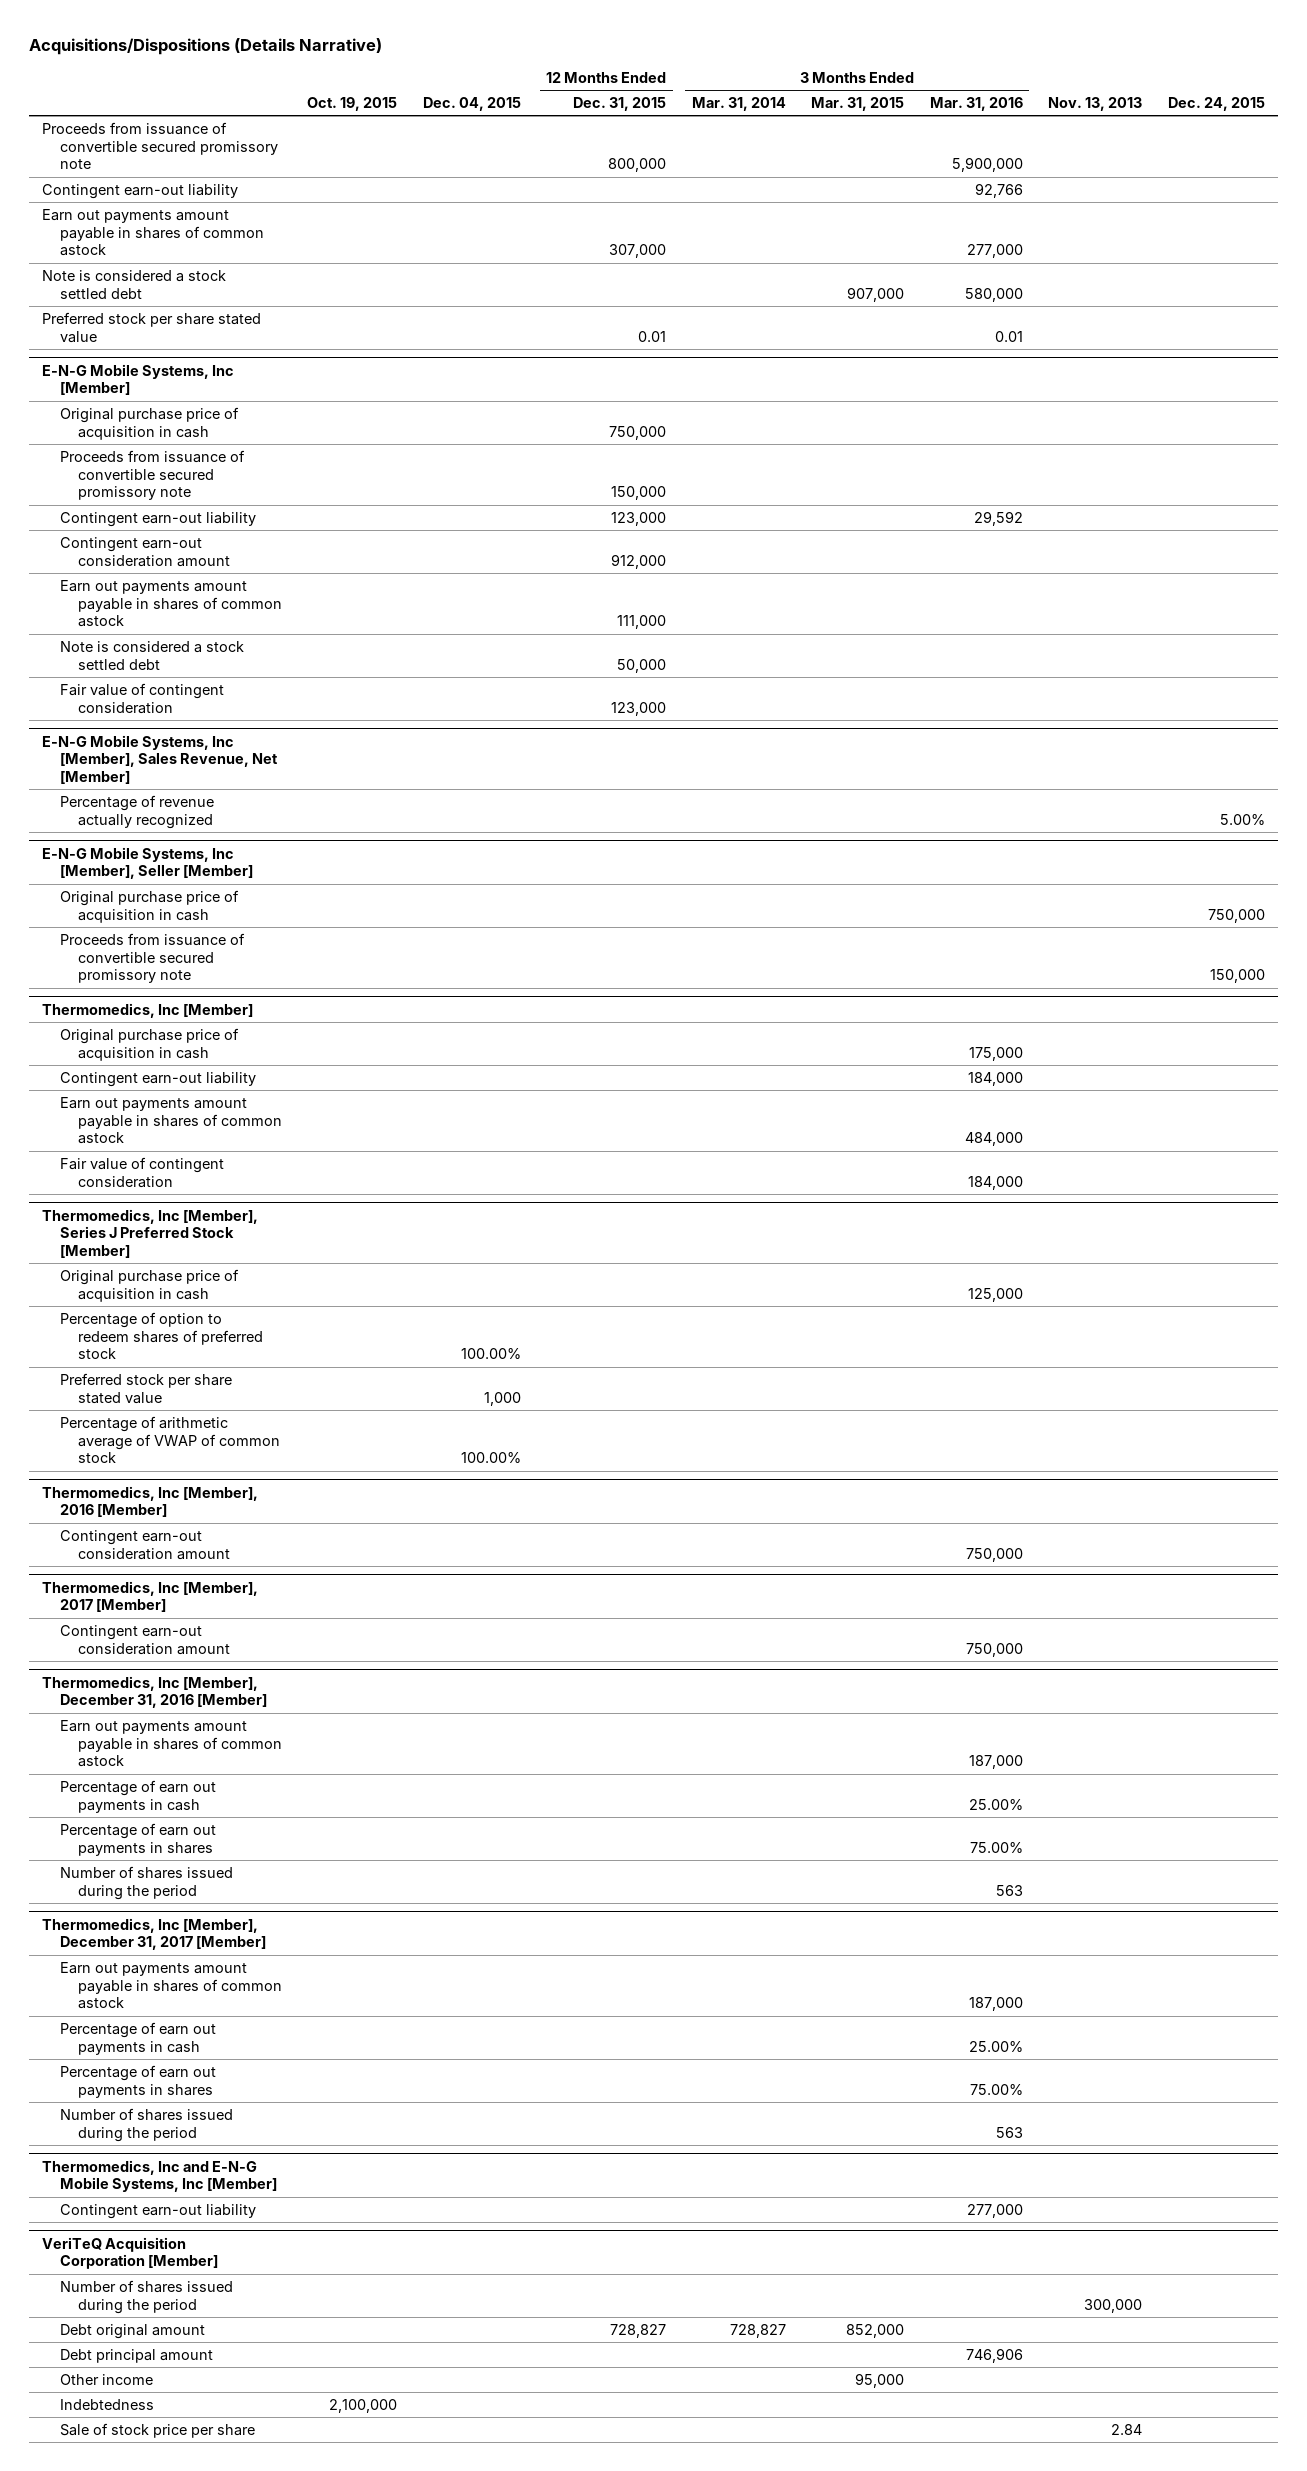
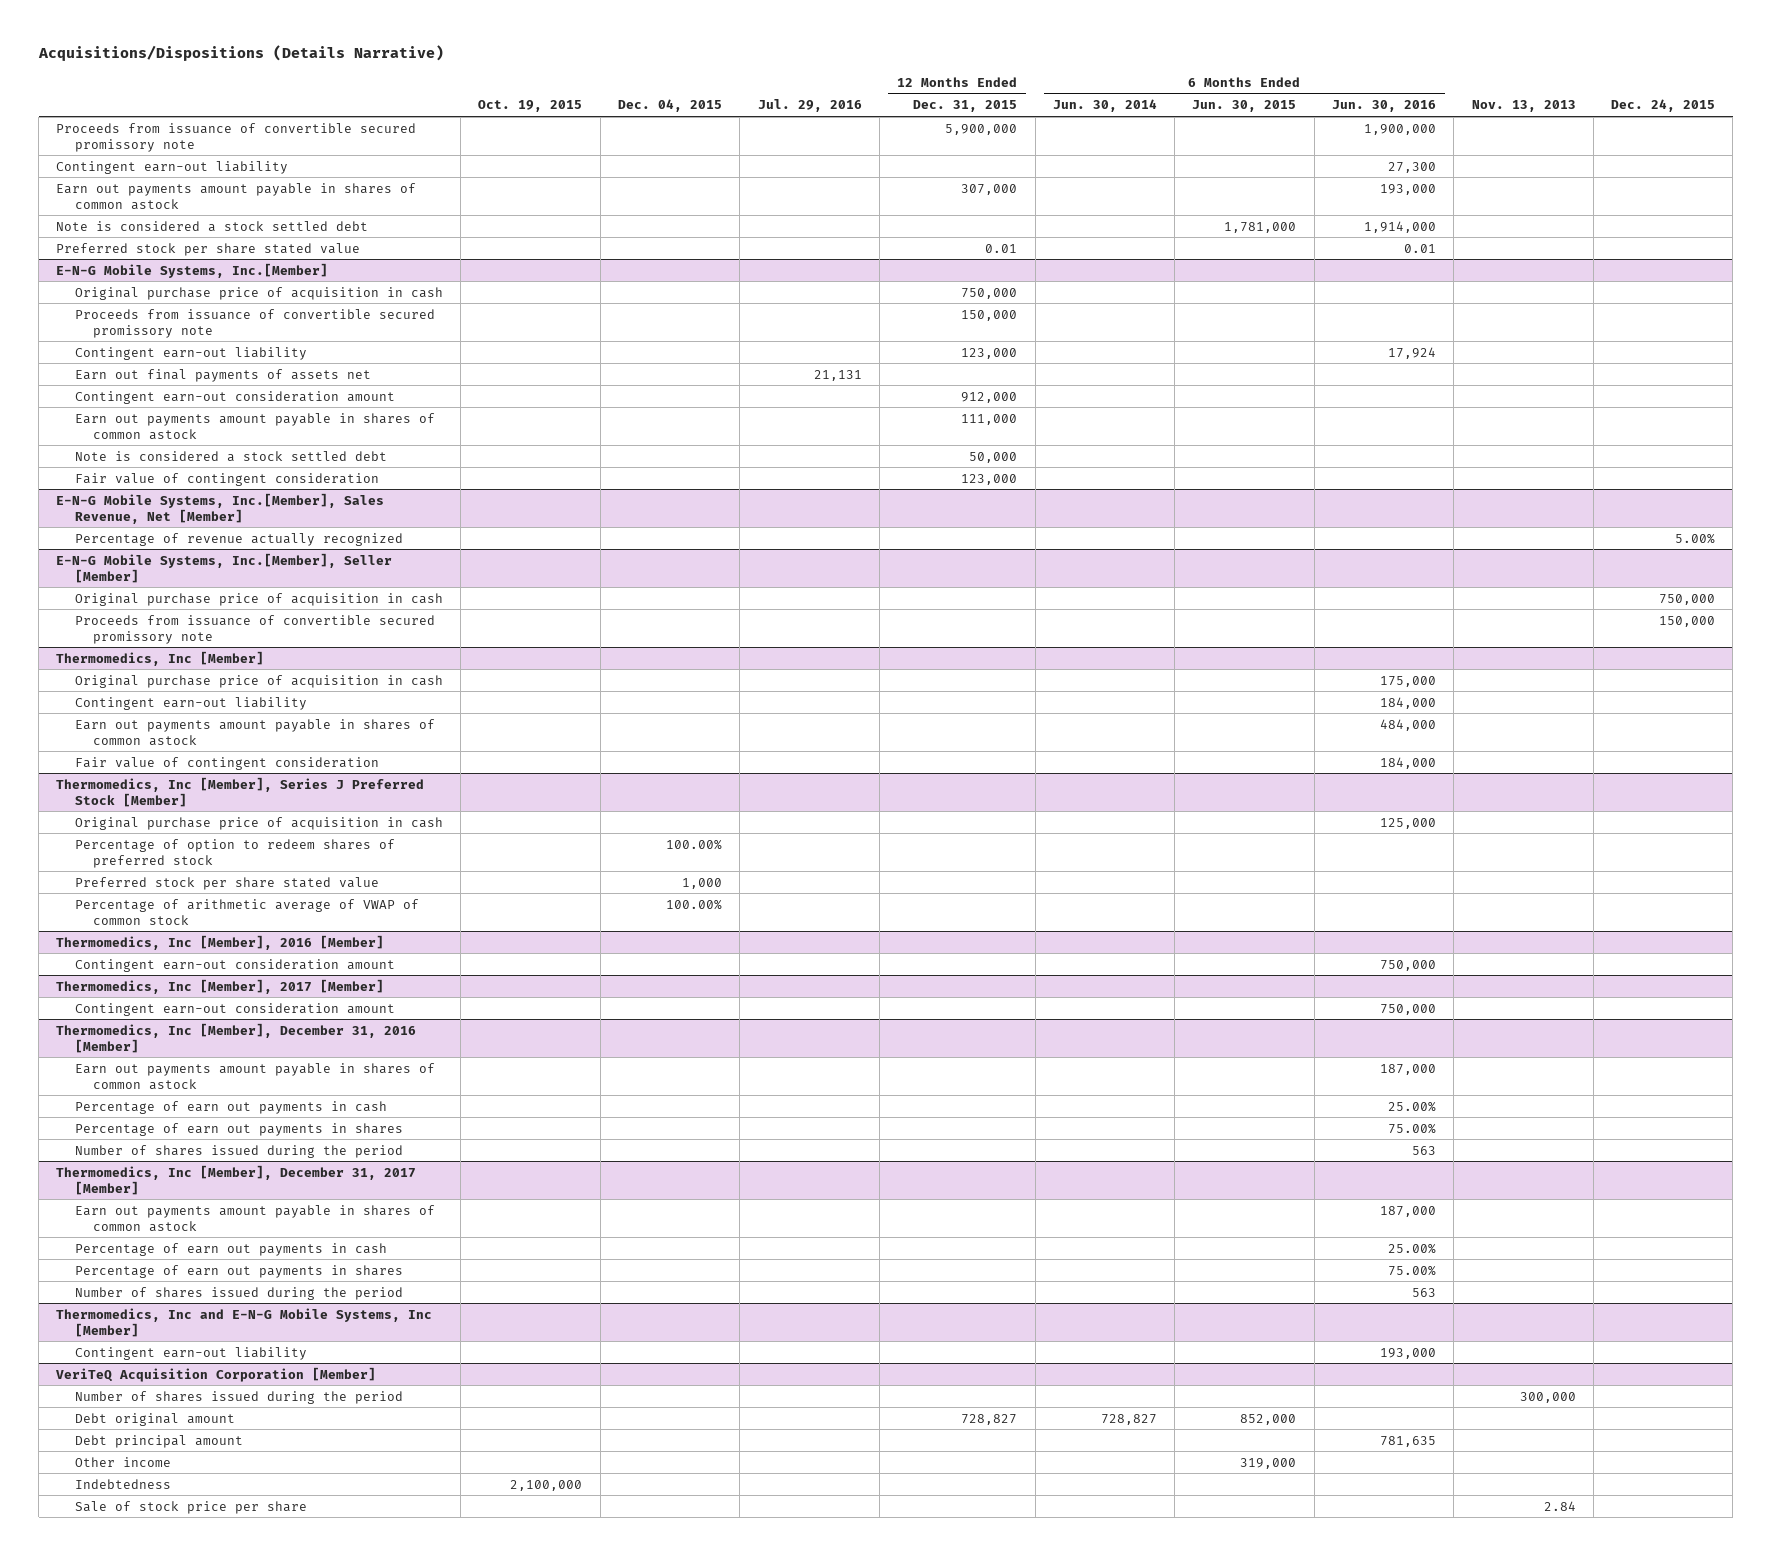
- | Oct. 19, 2015 | Dec. 04, 2015 | 12 Months Ended Dec. 31, 2015 | 3 Months Ended Mar. 31, 2014 | 3 Months Ended Mar. 31, 2015 | 3 Months Ended Mar. 31, 2016 | Nov. 13, 2013 | Dec. 24, 2015
+ | Oct. 19, 2015 | Dec. 04, 2015 | Jul. 29, 2016 | 12 Months Ended Dec. 31, 2015 | 6 Months Ended Jun. 30, 2014 | 6 Months Ended Jun. 30, 2015 | 6 Months Ended Jun. 30, 2016 | Nov. 13, 2013 | Dec. 24, 2015
- Proceeds from issuance of convertible secured promissory note | | | 800,000 | | | 5,900,000 | |
+ Proceeds from issuance of convertible secured promissory note | | | | 5,900,000 | | | 1,900,000 | |
- E-N-G Mobile Systems, Inc [Member]
+ E-N-G Mobile Systems, Inc.[Member]
+ Earn out final payments of assets net | | | 21,131 | | | | | |
- E-N-G Mobile Systems, Inc [Member], Sales Revenue, Net [Member]
+ E-N-G Mobile Systems, Inc.[Member], Sales Revenue, Net [Member]
- E-N-G Mobile Systems, Inc [Member], Seller [Member]
+ E-N-G Mobile Systems, Inc.[Member], Seller [Member]

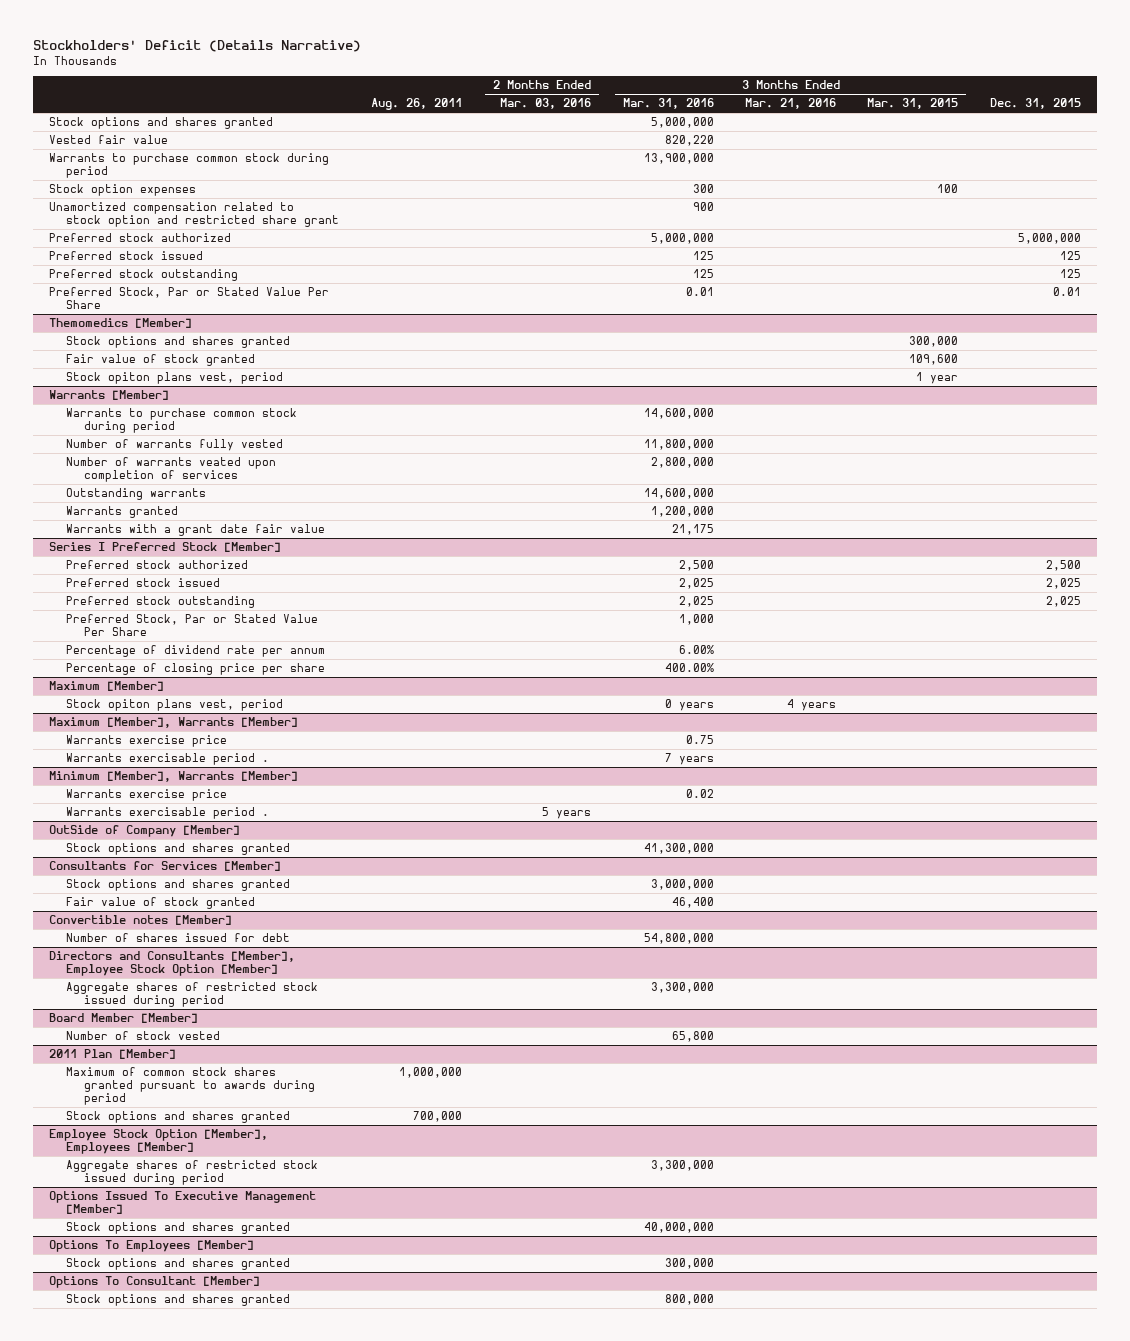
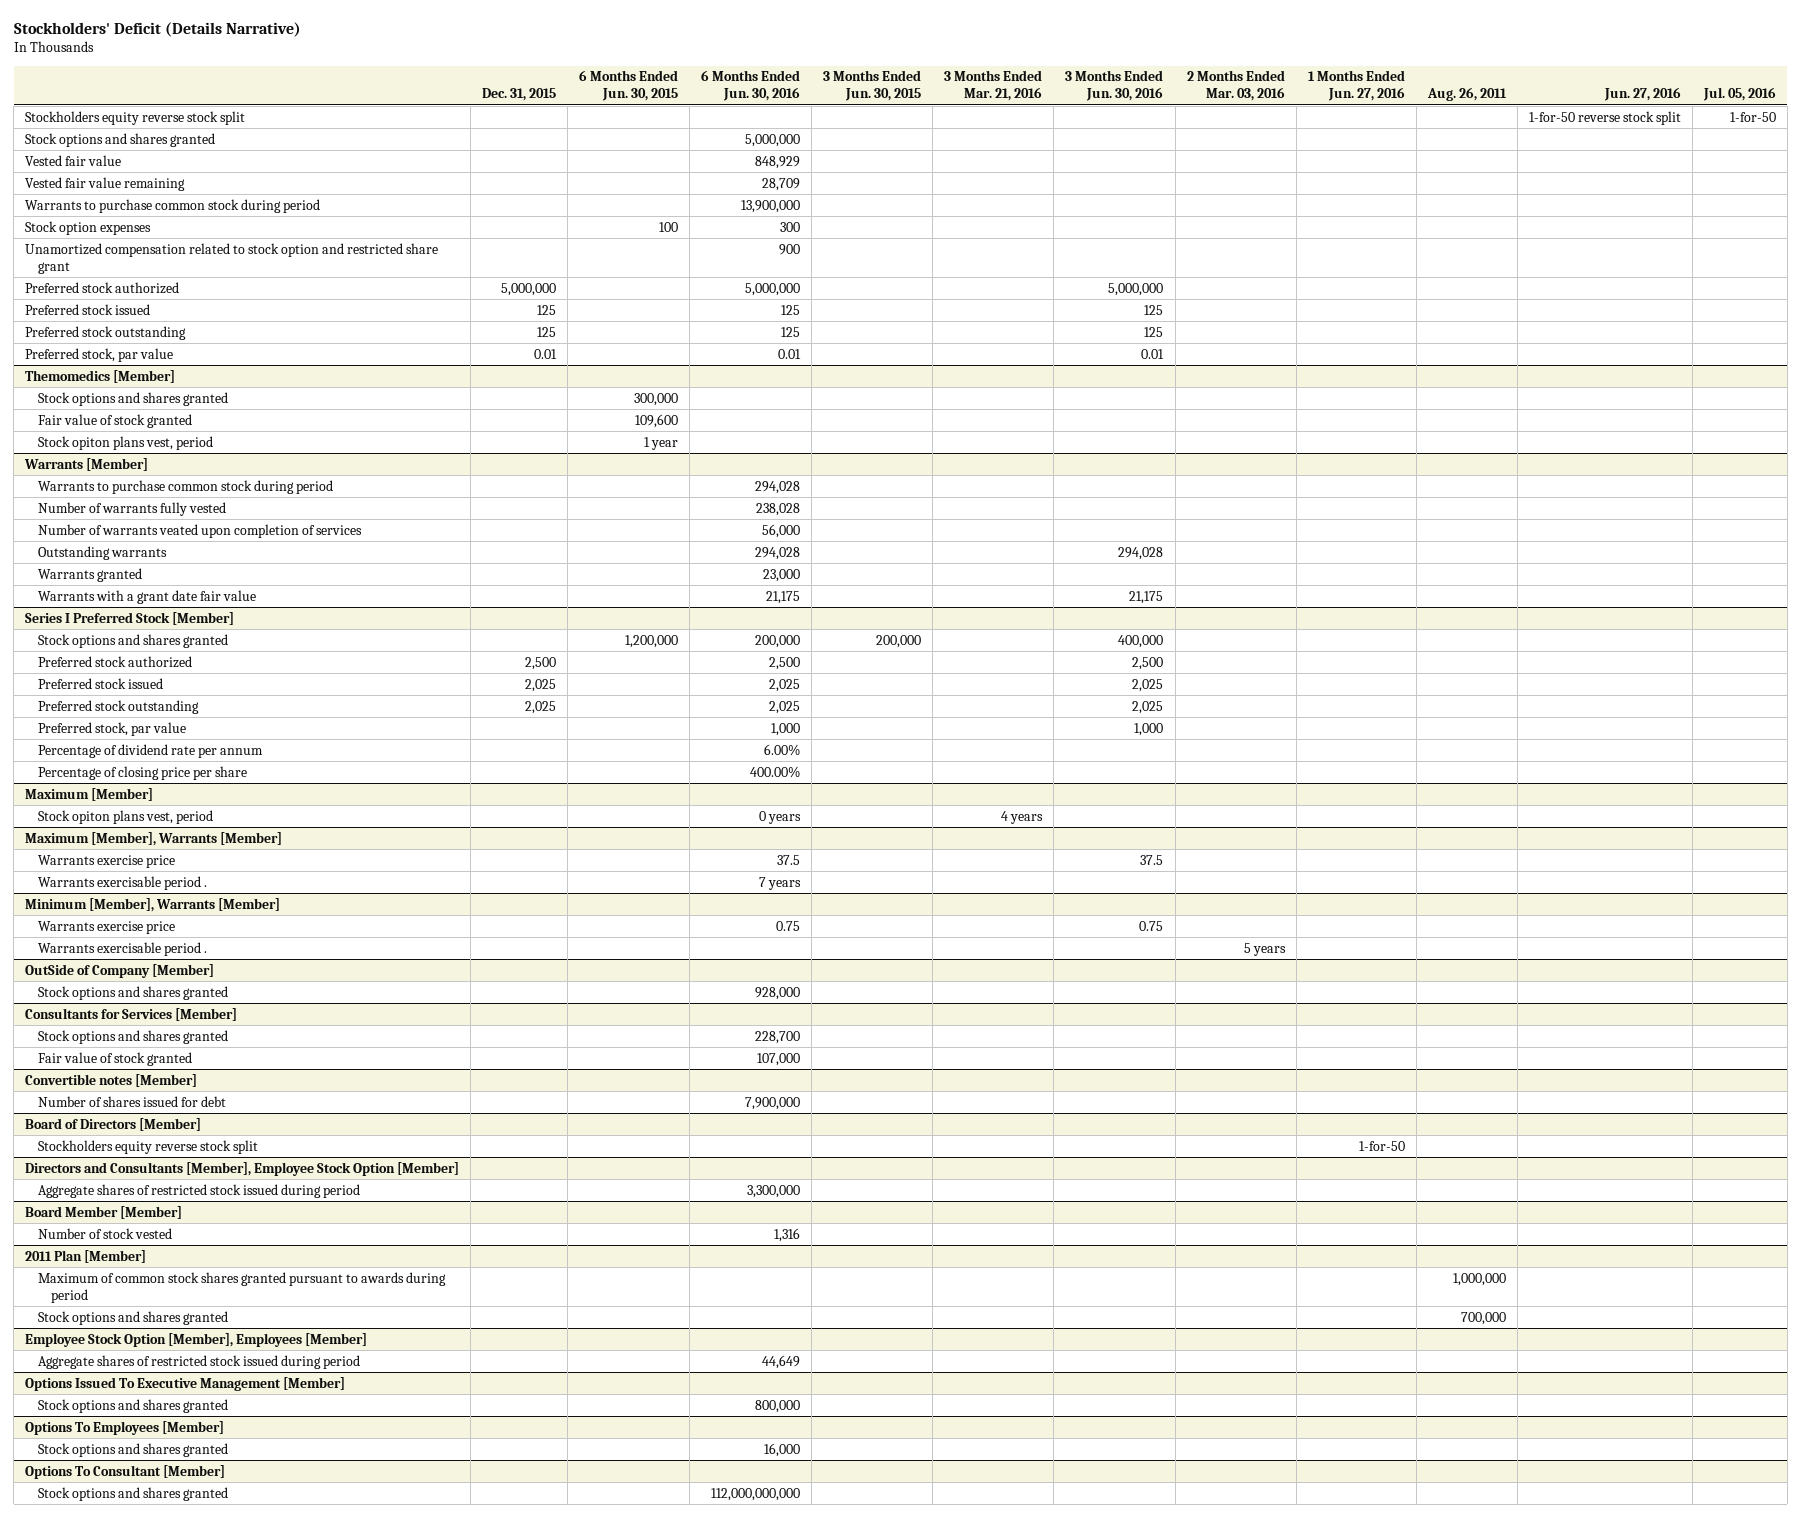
- | Aug. 26, 2011 | 2 Months Ended Mar. 03, 2016 | 3 Months Ended Mar. 31, 2016 | 3 Months Ended Mar. 21, 2016 | 3 Months Ended Mar. 31, 2015 | Dec. 31, 2015
+ | Dec. 31, 2015 | 6 Months Ended Jun. 30, 2015 | 6 Months Ended Jun. 30, 2016 | 3 Months Ended Jun. 30, 2015 | 3 Months Ended Mar. 21, 2016 | 3 Months Ended Jun. 30, 2016 | 2 Months Ended Mar. 03, 2016 | 1 Months Ended Jun. 27, 2016 | Aug. 26, 2011 | Jun. 27, 2016 | Jul. 05, 2016
+ Stockholders equity reverse stock split | | | | | | | | | | 1-for-50 reverse stock split | 1-for-50
+ Vested fair value remaining | | | 28,709 | | | | | | | |
- Preferred Stock, Par or Stated Value Per Share | | | 0.01 | | | 0.01
+ Preferred stock, par value | 0.01 | | 0.01 | | | 0.01 | | | | |
@ Series I Preferred Stock [Member]
+ Stock options and shares granted | | 1,200,000 | 200,000 | 200,000 | | 400,000 | | | | |
- Preferred Stock, Par or Stated Value Per Share | | | 1,000 | | |
+ Preferred stock, par value | | | 1,000 | | | 1,000 | | | | |
+ Board of Directors [Member]
+ Stockholders equity reverse stock split | | | | | | | | 1-for-50 | | |

